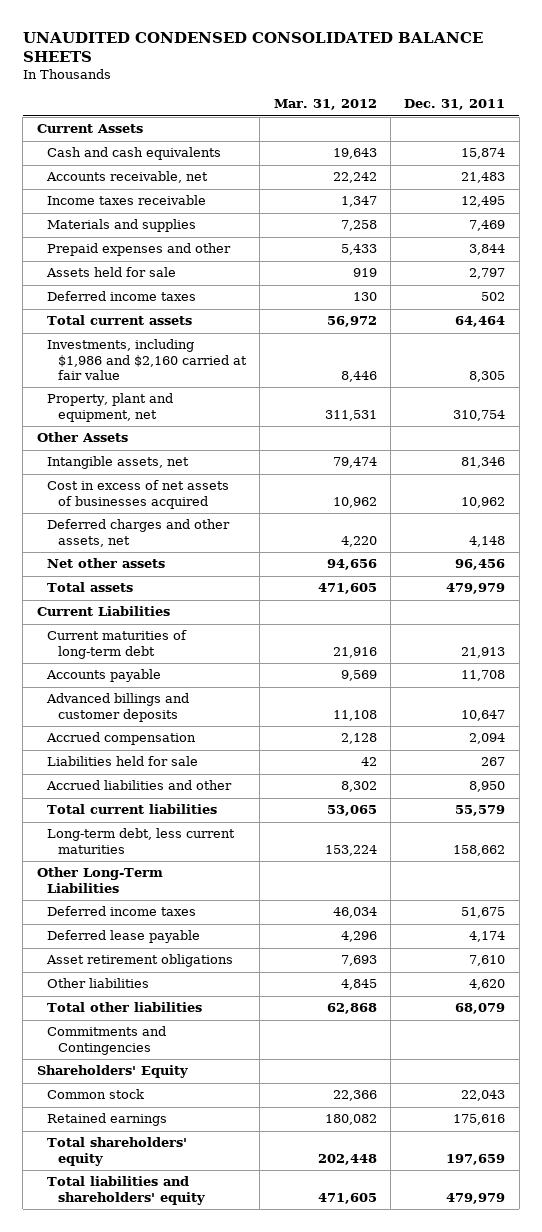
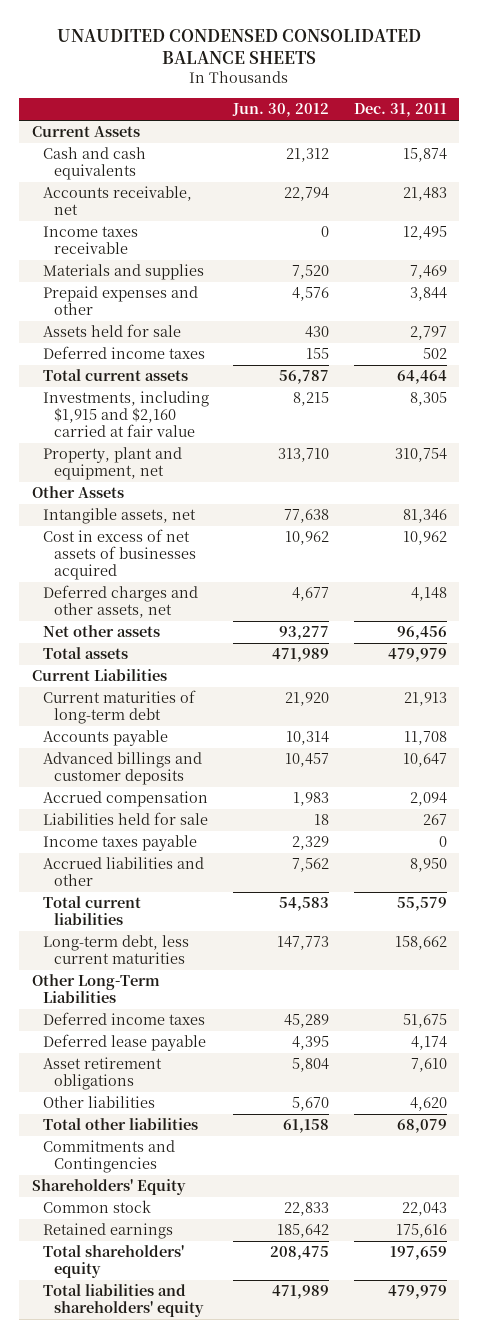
- | Mar. 31, 2012 | Dec. 31, 2011
+ | Jun. 30, 2012 | Dec. 31, 2011
- Investments, including $1,986 and $2,160 carried at fair value | 8,446 | 8,305
+ Investments, including $1,915 and $2,160 carried at fair value | 8,215 | 8,305
+ Income taxes payable | 2,329 | 0

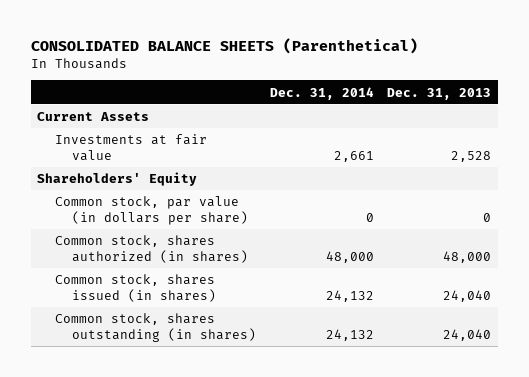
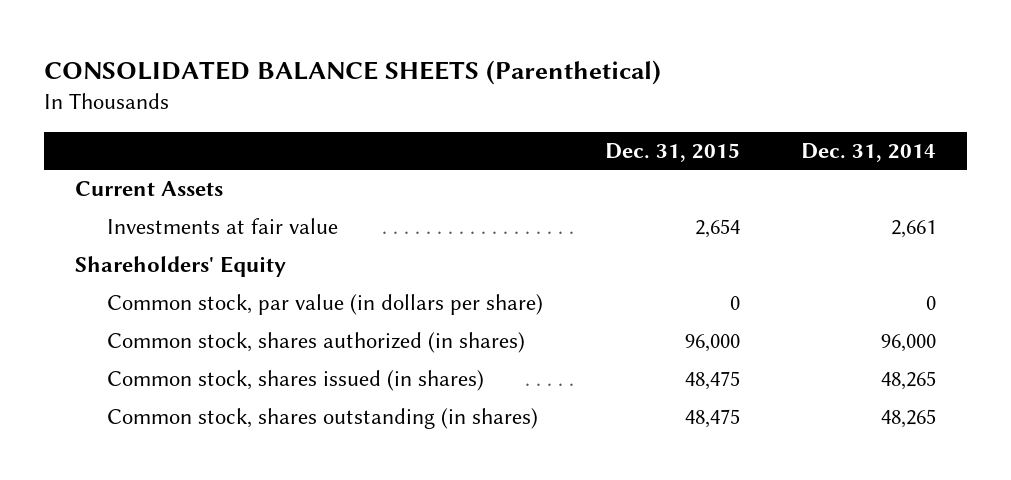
- | Dec. 31, 2014 | Dec. 31, 2013
+ | Dec. 31, 2015 | Dec. 31, 2014
- Common stock, shares authorized (in shares) | 48,000 | 48,000
- Common stock, shares issued (in shares) | 24,132 | 24,040
- Common stock, shares outstanding (in shares) | 24,132 | 24,040
+ Common stock, shares authorized (in shares) | 96,000 | 96,000
+ Common stock, shares issued (in shares) | 48,475 | 48,265
+ Common stock, shares outstanding (in shares) | 48,475 | 48,265

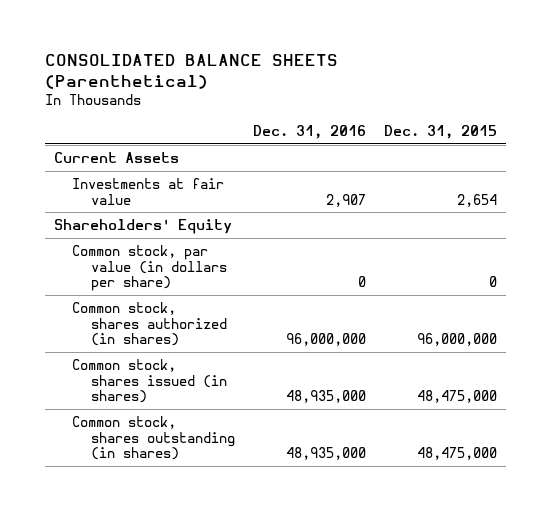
- | Dec. 31, 2015 | Dec. 31, 2014
+ | Dec. 31, 2016 | Dec. 31, 2015
- Common stock, shares authorized (in shares) | 96,000 | 96,000
- Common stock, shares issued (in shares) | 48,475 | 48,265
- Common stock, shares outstanding (in shares) | 48,475 | 48,265
+ Common stock, shares authorized (in shares) | 96,000,000 | 96,000,000
+ Common stock, shares issued (in shares) | 48,935,000 | 48,475,000
+ Common stock, shares outstanding (in shares) | 48,935,000 | 48,475,000

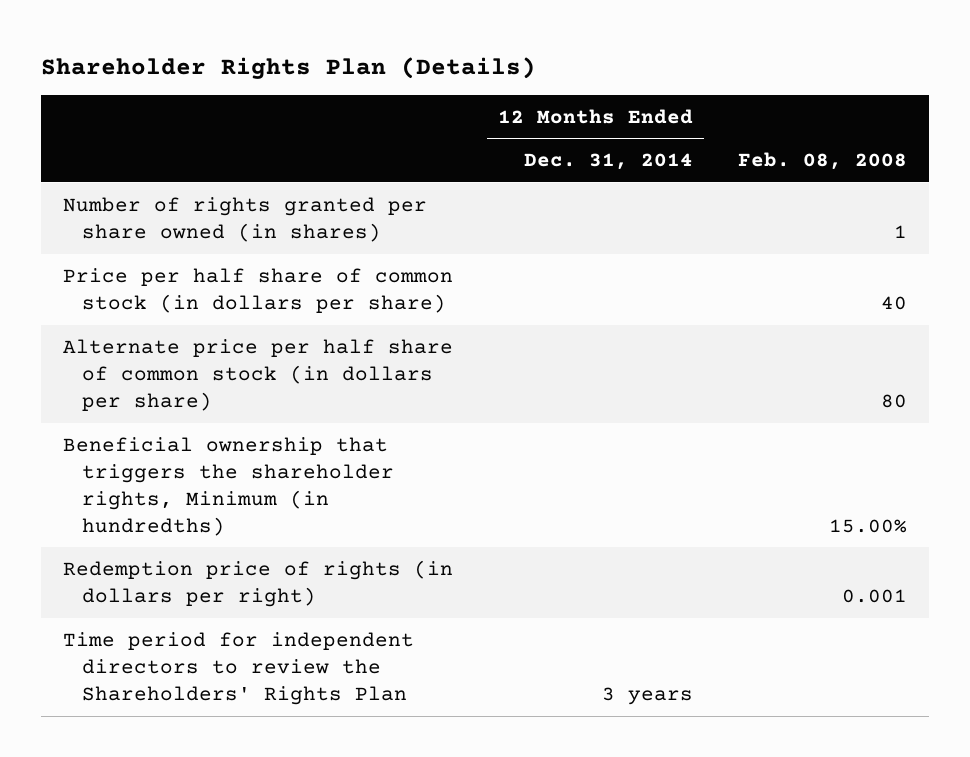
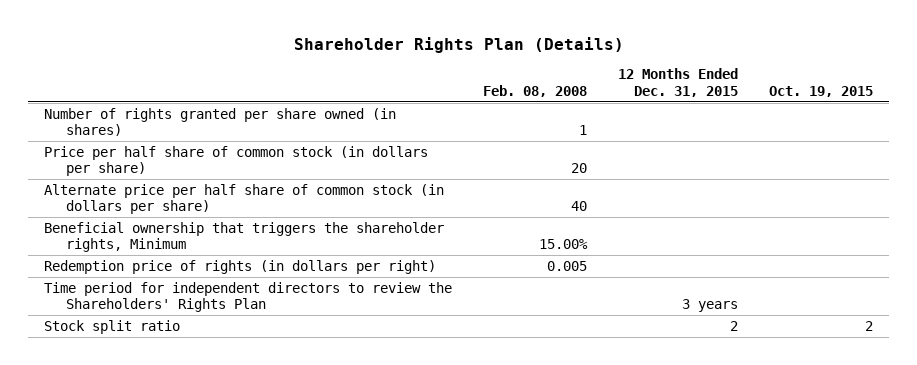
- | 12 Months Ended Dec. 31, 2014 | Feb. 08, 2008
+ | Feb. 08, 2008 | 12 Months Ended Dec. 31, 2015 | Oct. 19, 2015
- Price per half share of common stock (in dollars per share) | | 40
- Alternate price per half share of common stock (in dollars per share) | | 80
- Beneficial ownership that triggers the shareholder rights, Minimum (in hundredths) | | 15.00%
- Redemption price of rights (in dollars per right) | | 0.001
+ Price per half share of common stock (in dollars per share) | 20 | |
+ Alternate price per half share of common stock (in dollars per share) | 40 | |
+ Beneficial ownership that triggers the shareholder rights, Minimum | 15.00% | |
+ Redemption price of rights (in dollars per right) | 0.005 | |
+ Stock split ratio | | 2 | 2

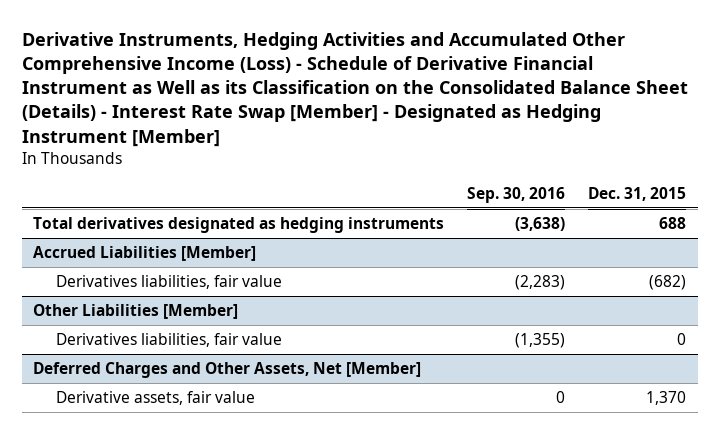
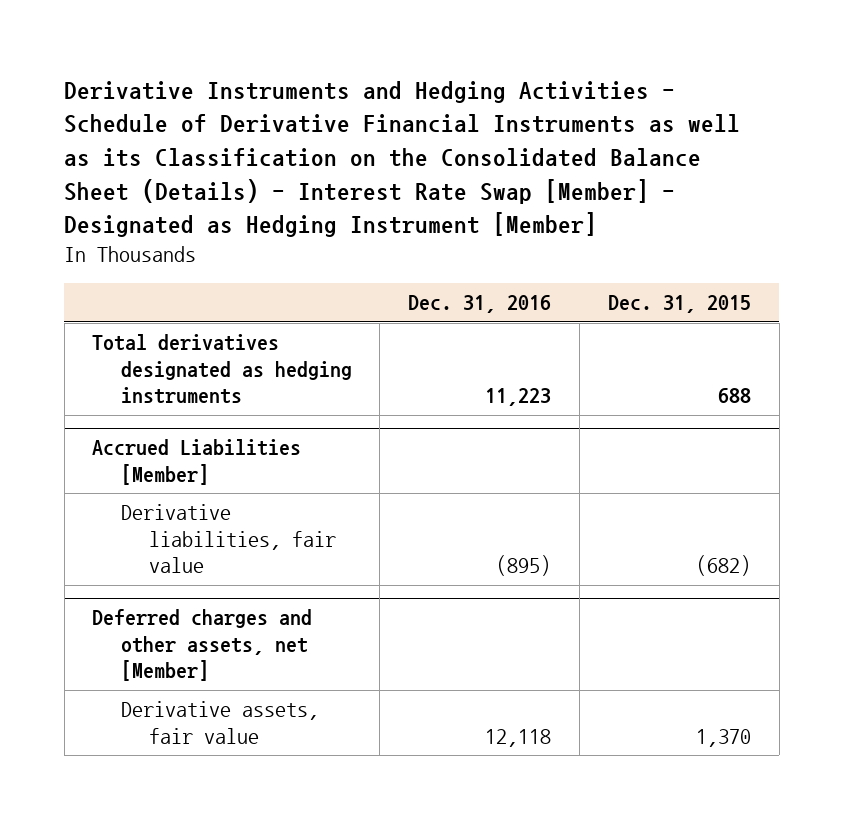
- Derivative Instruments, Hedging Activities and Accumulated Other Comprehensive Income (Loss) - Schedule of Derivative Financial Instrument as Well as its Classification on the Consolidated Balance Sheet (Details) - Interest Rate Swap [Member] - Designated as Hedging Instrument [Member]
+ Derivative Instruments and Hedging Activities - Schedule of Derivative Financial Instruments as well as its Classification on the Consolidated Balance Sheet (Details) - Interest Rate Swap [Member] - Designated as Hedging Instrument [Member]
- | Sep. 30, 2016 | Dec. 31, 2015
+ | Dec. 31, 2016 | Dec. 31, 2015
@ Accrued Liabilities [Member]
- Derivatives liabilities, fair value | (2,283) | (682)
- Other Liabilities [Member]
- Derivatives liabilities, fair value | (1,355) | 0
- Deferred Charges and Other Assets, Net [Member]
@ Accrued Liabilities [Member]
+ Derivative liabilities, fair value | (895) | (682)
+ Deferred charges and other assets, net [Member]

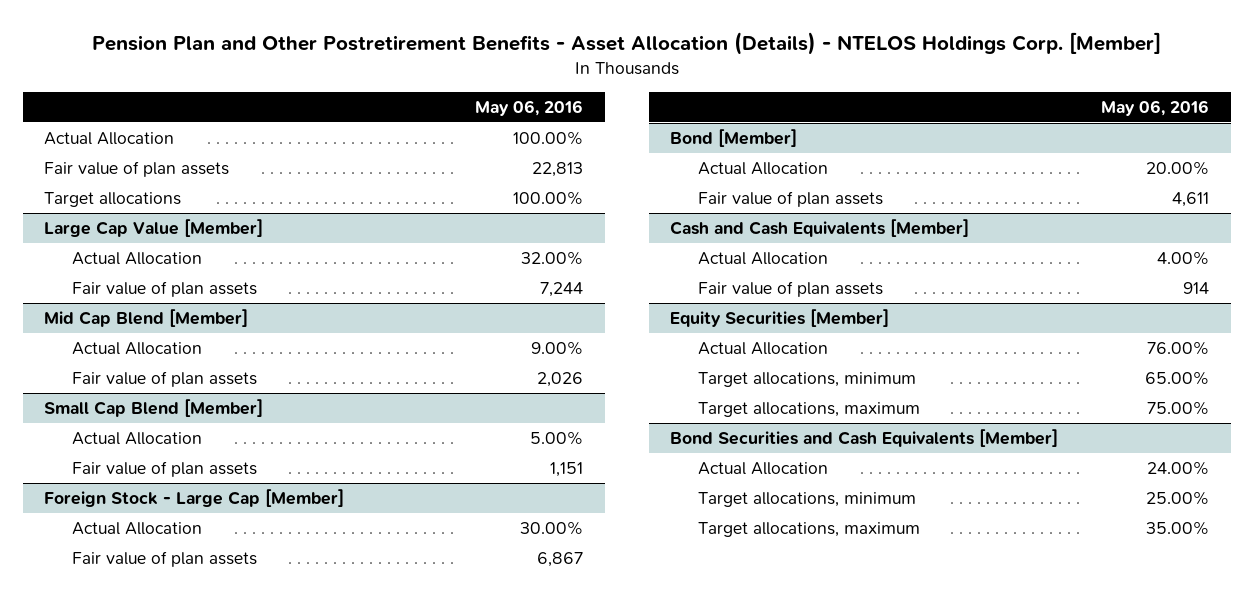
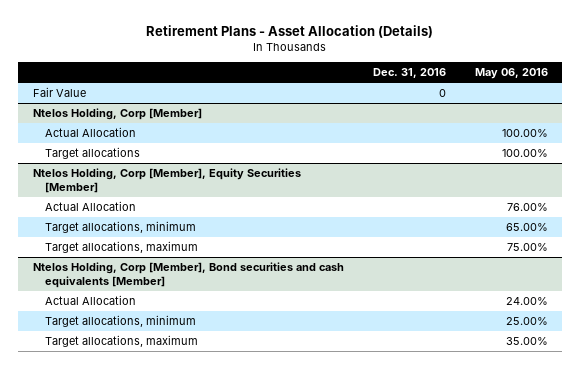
- Pension Plan and Other Postretirement Benefits - Asset Allocation (Details) - NTELOS Holdings Corp. [Member]
+ Retirement Plans - Asset Allocation (Details)
- | May 06, 2016
+ | Dec. 31, 2016 | May 06, 2016
+ Fair Value | 0 |
+ Ntelos Holding, Corp [Member]
- Fair value of plan assets | 22,813
- Large Cap Value [Member]
- Actual Allocation | 32.00%
- Fair value of plan assets | 7,244
- Mid Cap Blend [Member]
- Actual Allocation | 9.00%
- Fair value of plan assets | 2,026
- Small Cap Blend [Member]
- Actual Allocation | 5.00%
- Fair value of plan assets | 1,151
- Foreign Stock - Large Cap [Member]
- Actual Allocation | 30.00%
- Fair value of plan assets | 6,867
- Bond [Member]
- Actual Allocation | 20.00%
- Fair value of plan assets | 4,611
- Cash and Cash Equivalents [Member]
- Actual Allocation | 4.00%
- Fair value of plan assets | 914
- Equity Securities [Member]
+ Ntelos Holding, Corp [Member], Equity Securities [Member]
- Bond Securities and Cash Equivalents [Member]
+ Ntelos Holding, Corp [Member], Bond securities and cash equivalents [Member]

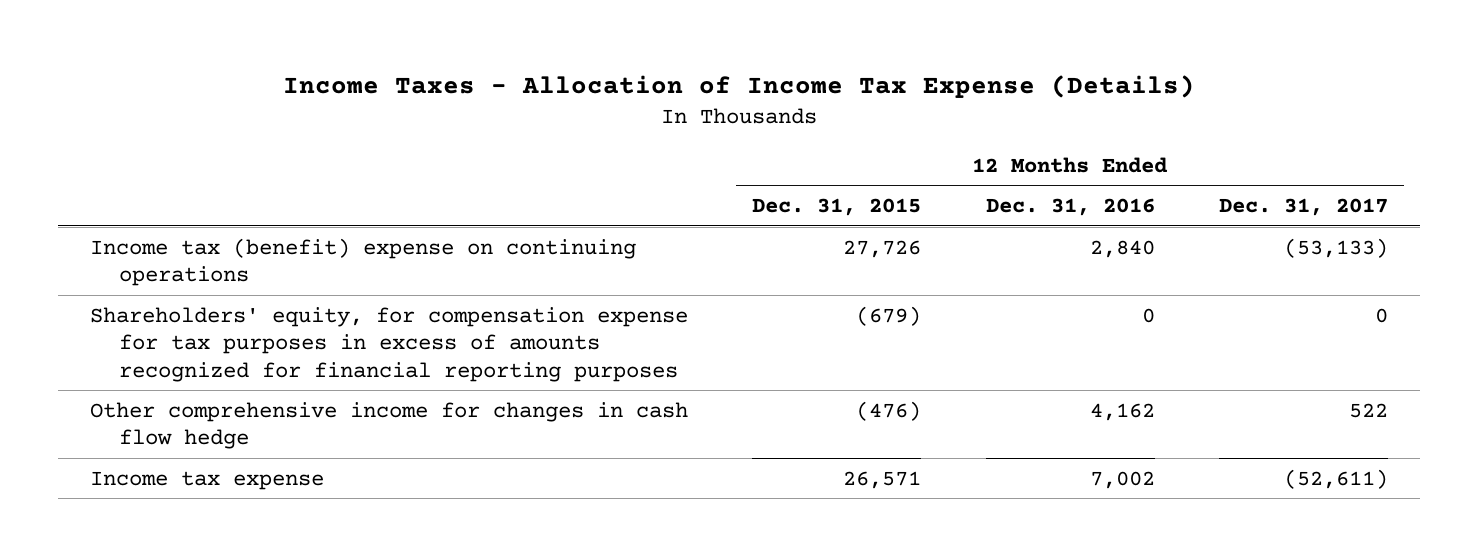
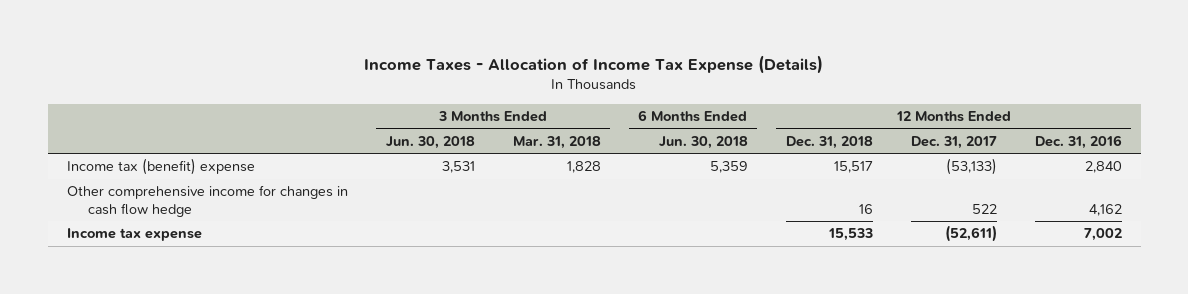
- | 12 Months Ended Dec. 31, 2015 | 12 Months Ended Dec. 31, 2016 | 12 Months Ended Dec. 31, 2017
+ | 3 Months Ended Jun. 30, 2018 | 3 Months Ended Mar. 31, 2018 | 6 Months Ended Jun. 30, 2018 | 12 Months Ended Dec. 31, 2018 | 12 Months Ended Dec. 31, 2017 | 12 Months Ended Dec. 31, 2016
- Income tax (benefit) expense on continuing operations | 27,726 | 2,840 | (53,133)
- Shareholders' equity, for compensation expense for tax purposes in excess of amounts recognized for financial reporting purposes | (679) | 0 | 0
+ Income tax (benefit) expense | 3,531 | 1,828 | 5,359 | 15,517 | (53,133) | 2,840

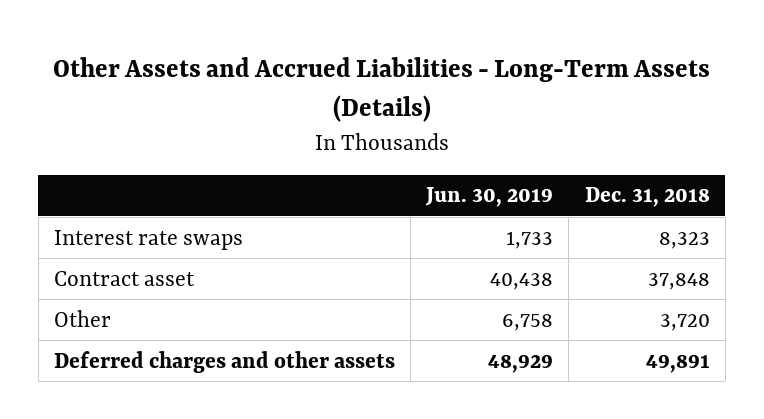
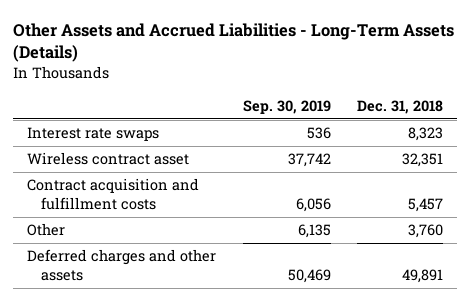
- | Jun. 30, 2019 | Dec. 31, 2018
+ | Sep. 30, 2019 | Dec. 31, 2018
- Contract asset | 40,438 | 37,848
- Other | 6,758 | 3,720
+ Wireless contract asset | 37,742 | 32,351
+ Contract acquisition and fulfillment costs | 6,056 | 5,457
+ Other | 6,135 | 3,760

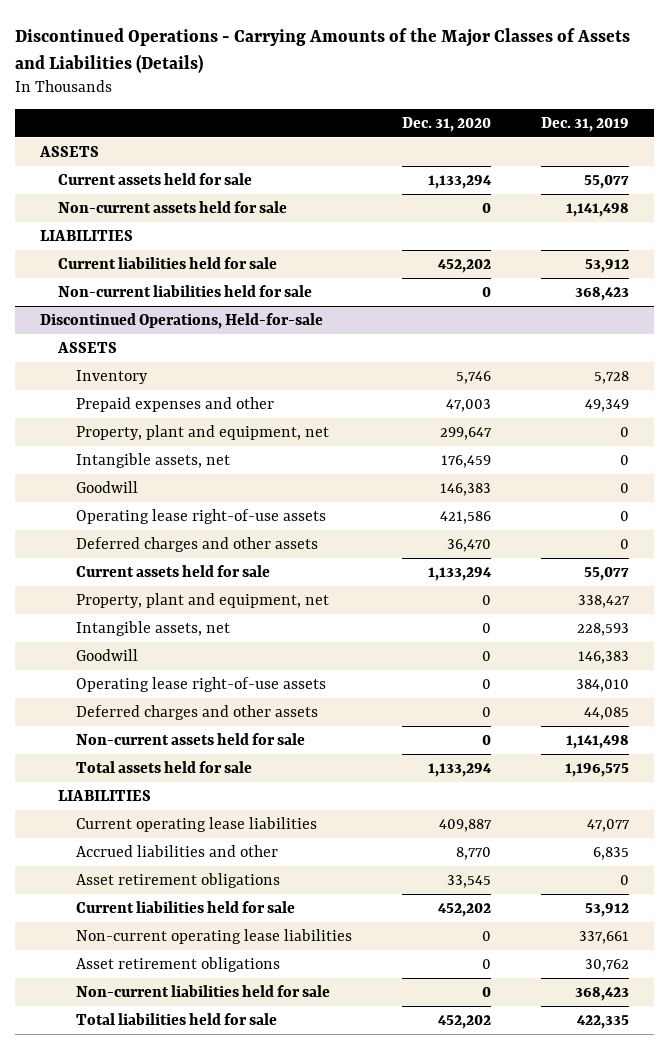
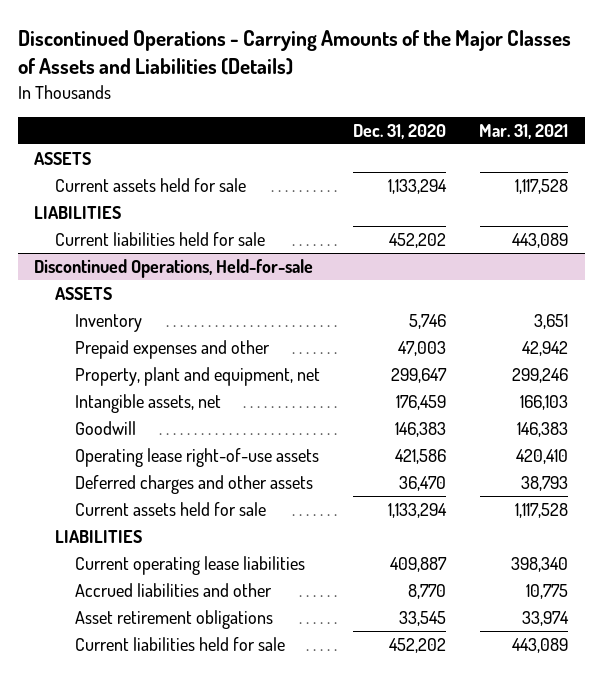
- | Dec. 31, 2020 | Dec. 31, 2019
+ | Dec. 31, 2020 | Mar. 31, 2021
- Non-current assets held for sale | 0 | 1,141,498
- Non-current liabilities held for sale | 0 | 368,423
@ Discontinued Operations, Held-for-sale
- Property, plant and equipment, net | 0 | 338,427
- Intangible assets, net | 0 | 228,593
- Goodwill | 0 | 146,383
- Operating lease right-of-use assets | 0 | 384,010
- Deferred charges and other assets | 0 | 44,085
- Non-current assets held for sale | 0 | 1,141,498
- Total assets held for sale | 1,133,294 | 1,196,575
- Non-current operating lease liabilities | 0 | 337,661
- Asset retirement obligations | 0 | 30,762
- Non-current liabilities held for sale | 0 | 368,423
- Total liabilities held for sale | 452,202 | 422,335

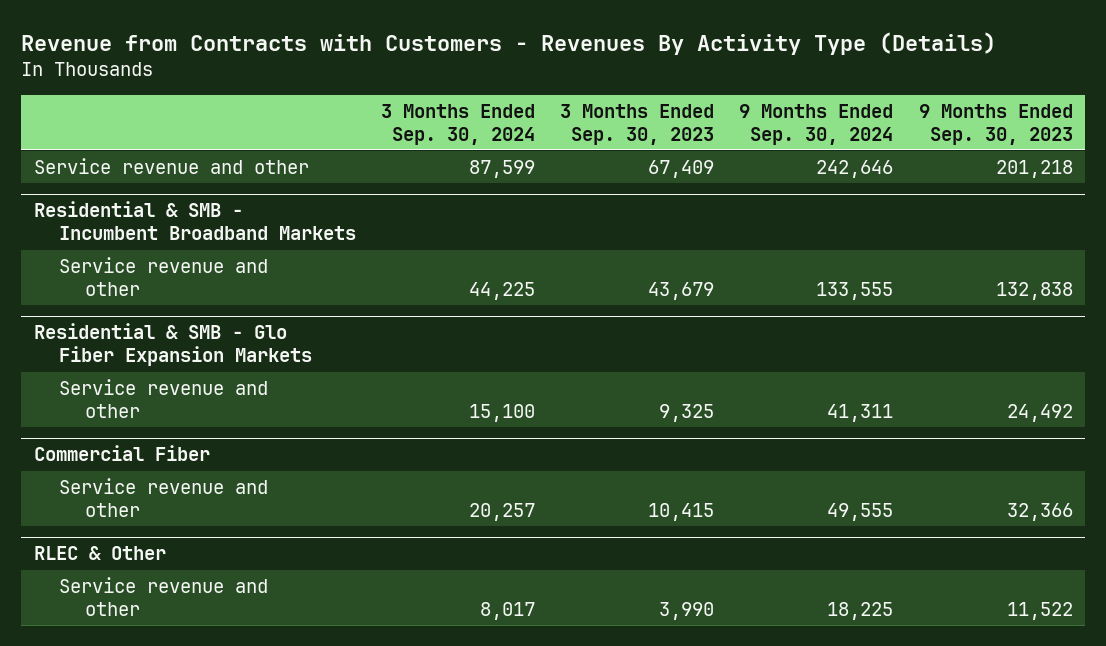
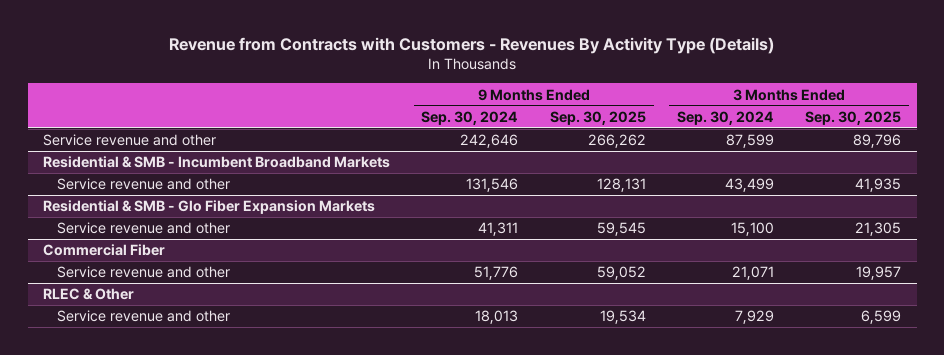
- | 3 Months Ended Sep. 30, 2024 | 3 Months Ended Sep. 30, 2023 | 9 Months Ended Sep. 30, 2024 | 9 Months Ended Sep. 30, 2023
+ | 9 Months Ended Sep. 30, 2024 | 9 Months Ended Sep. 30, 2025 | 3 Months Ended Sep. 30, 2024 | 3 Months Ended Sep. 30, 2025
@ Residential & SMB - Incumbent Broadband Markets
- Service revenue and other | 44,225 | 43,679 | 133,555 | 132,838
+ Service revenue and other | 131,546 | 128,131 | 43,499 | 41,935
@ Commercial Fiber
- Service revenue and other | 20,257 | 10,415 | 49,555 | 32,366
+ Service revenue and other | 51,776 | 59,052 | 21,071 | 19,957
@ RLEC & Other
- Service revenue and other | 8,017 | 3,990 | 18,225 | 11,522
+ Service revenue and other | 18,013 | 19,534 | 7,929 | 6,599

